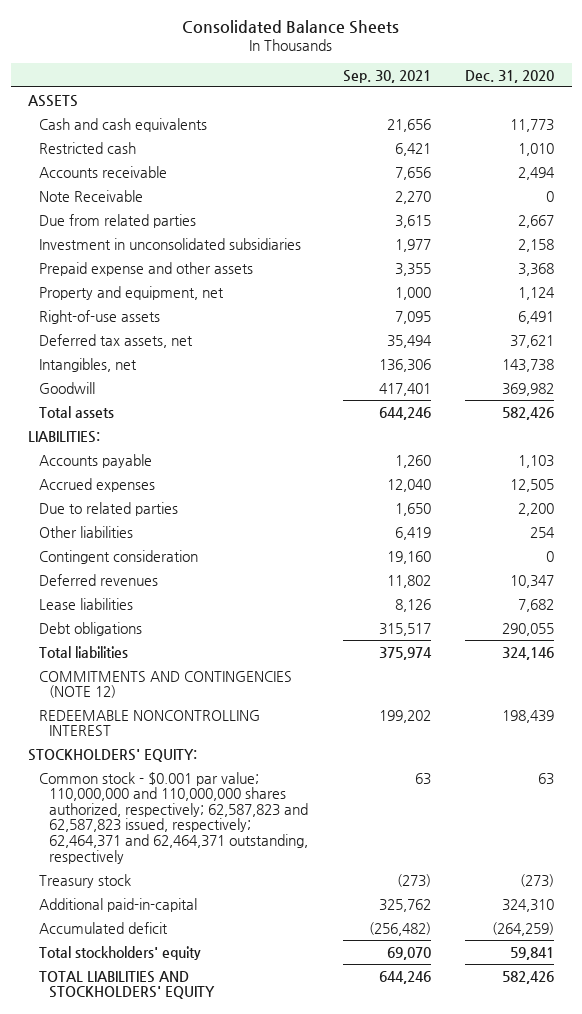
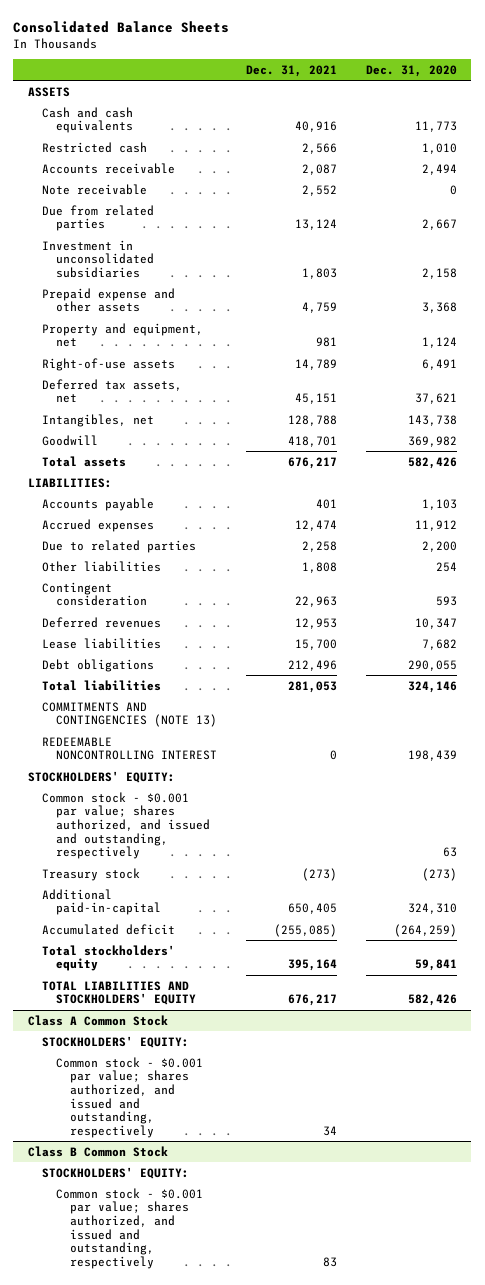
- | Sep. 30, 2021 | Dec. 31, 2020
+ | Dec. 31, 2021 | Dec. 31, 2020
- Note Receivable | 2,270 | 0
+ Note receivable | 2,552 | 0
- Accrued expenses | 12,040 | 12,505
+ Accrued expenses | 12,474 | 11,912
- Contingent consideration | 19,160 | 0
+ Contingent consideration | 22,963 | 593
- COMMITMENTS AND CONTINGENCIES (NOTE 12)
+ COMMITMENTS AND CONTINGENCIES (NOTE 13)
- Common stock - $0.001 par value; 110,000,000 and 110,000,000 shares authorized, respectively; 62,587,823 and 62,587,823 issued, respectively; 62,464,371 and 62,464,371 outstanding, respectively | 63 | 63
+ Common stock - $0.001 par value; shares authorized, and issued and outstanding, respectively | | 63
+ Class A Common Stock
+ STOCKHOLDERS' EQUITY:
+ Common stock - $0.001 par value; shares authorized, and issued and outstanding, respectively | 34 |
+ Class B Common Stock
+ STOCKHOLDERS' EQUITY:
+ Common stock - $0.001 par value; shares authorized, and issued and outstanding, respectively | 83 |

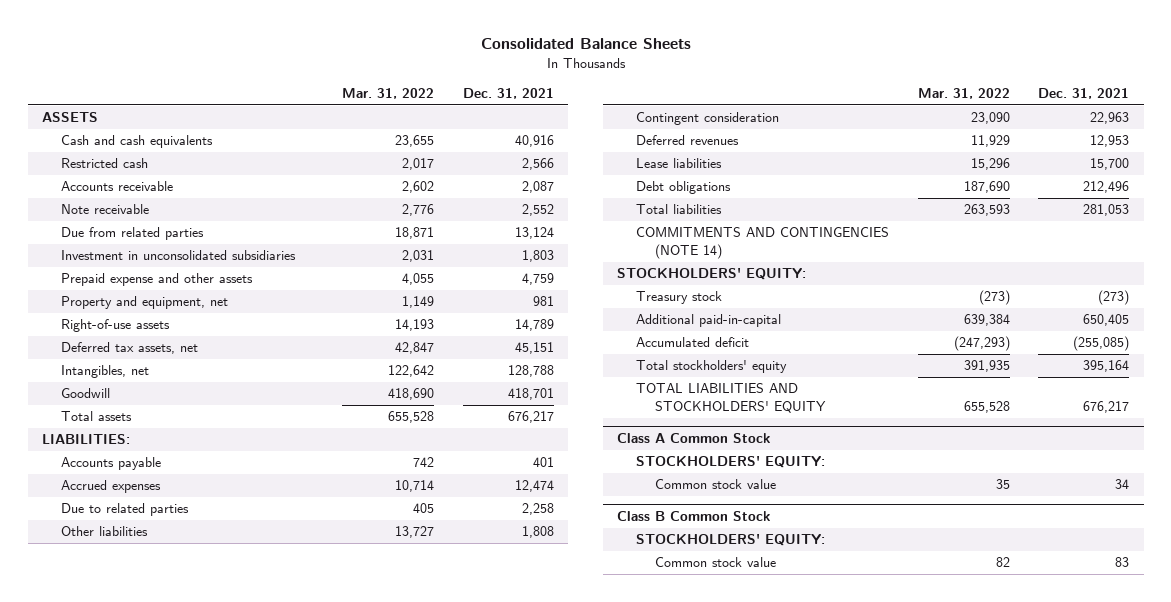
- | Dec. 31, 2021 | Dec. 31, 2020
+ | Mar. 31, 2022 | Dec. 31, 2021
- COMMITMENTS AND CONTINGENCIES (NOTE 13)
- REDEEMABLE NONCONTROLLING INTEREST | 0 | 198,439
+ COMMITMENTS AND CONTINGENCIES (NOTE 14)
- Common stock - $0.001 par value; shares authorized, and issued and outstanding, respectively | | 63
@ Class A Common Stock
- Common stock - $0.001 par value; shares authorized, and issued and outstanding, respectively | 34 |
+ Common stock value | 35 | 34
@ Class B Common Stock
- Common stock - $0.001 par value; shares authorized, and issued and outstanding, respectively | 83 |
+ Common stock value | 82 | 83

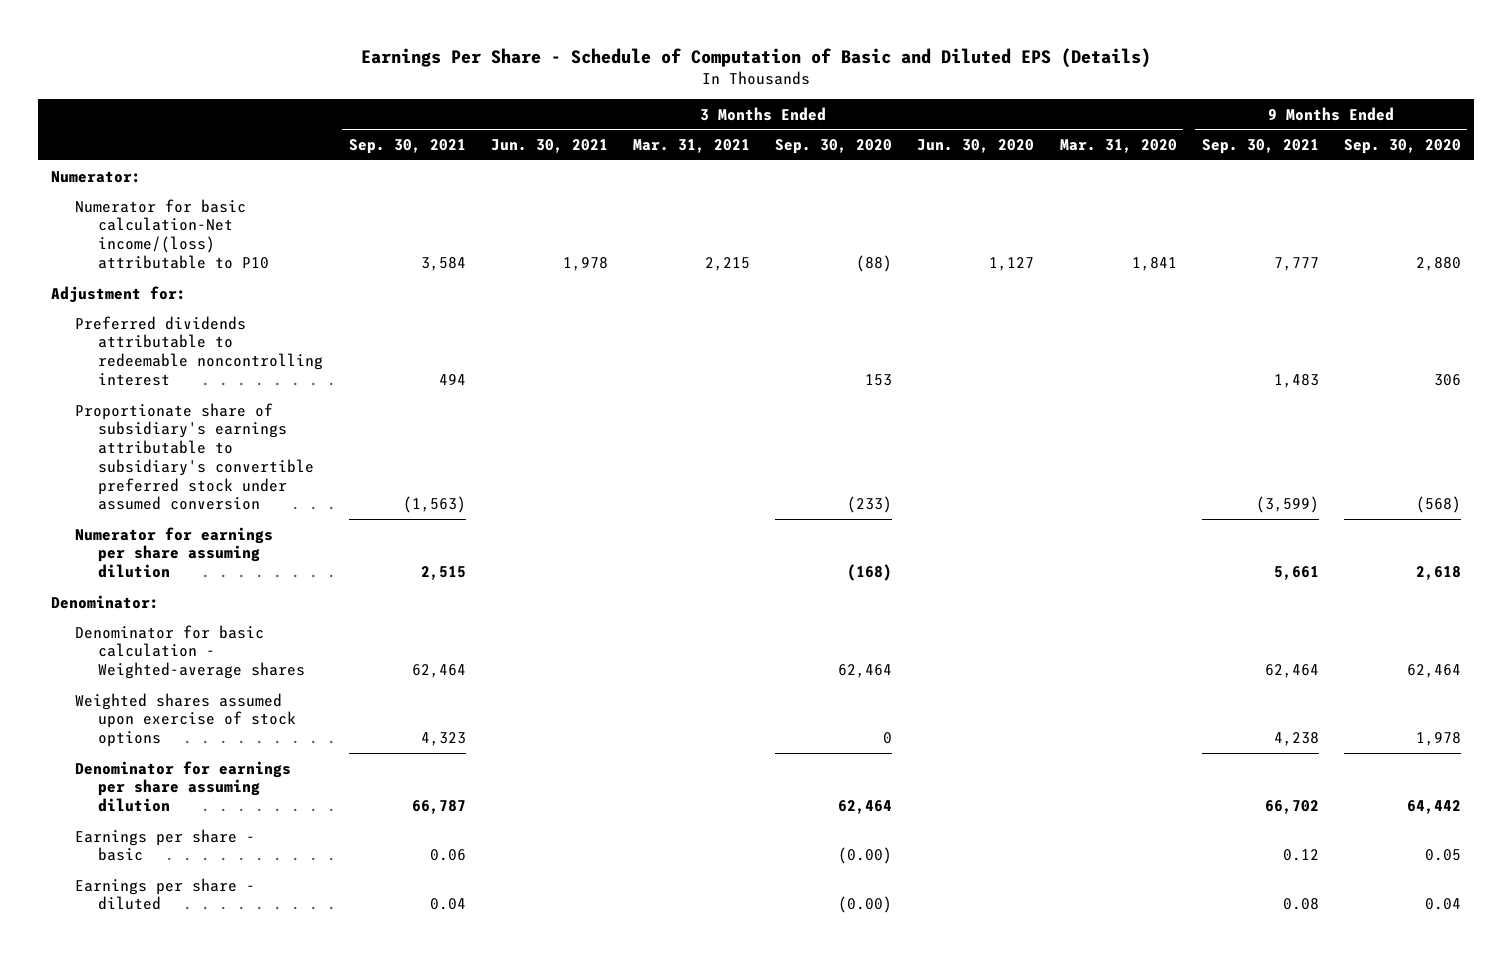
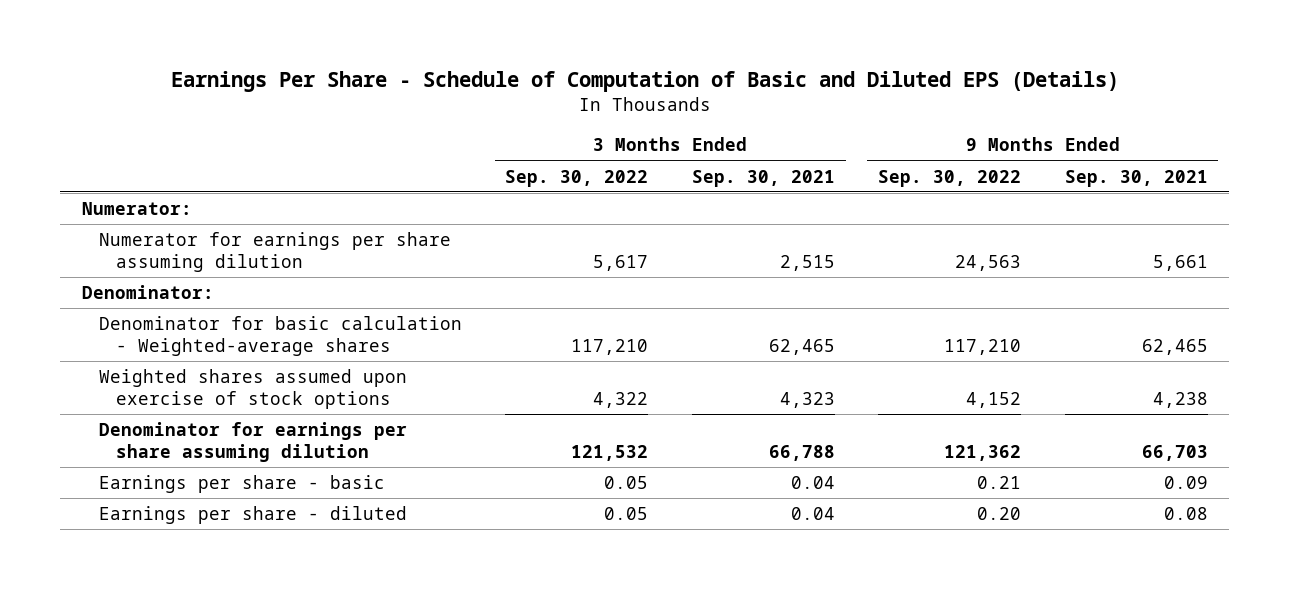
- | 3 Months Ended Sep. 30, 2021 | 3 Months Ended Jun. 30, 2021 | 3 Months Ended Mar. 31, 2021 | 3 Months Ended Sep. 30, 2020 | 3 Months Ended Jun. 30, 2020 | 3 Months Ended Mar. 31, 2020 | 9 Months Ended Sep. 30, 2021 | 9 Months Ended Sep. 30, 2020
+ | 3 Months Ended Sep. 30, 2022 | 3 Months Ended Sep. 30, 2021 | 9 Months Ended Sep. 30, 2022 | 9 Months Ended Sep. 30, 2021
- Numerator for basic calculation-Net income/(loss) attributable to P10 | 3,584 | 1,978 | 2,215 | (88) | 1,127 | 1,841 | 7,777 | 2,880
- Adjustment for:
- Preferred dividends attributable to redeemable noncontrolling interest | 494 | | | 153 | | | 1,483 | 306
- Proportionate share of subsidiary's earnings attributable to subsidiary's convertible preferred stock under assumed conversion | (1,563) | | | (233) | | | (3,599) | (568)
- Denominator for basic calculation - Weighted-average shares | 62,464 | | | 62,464 | | | 62,464 | 62,464
+ Denominator for basic calculation - Weighted-average shares | 117,210 | 62,465 | 117,210 | 62,465
- Denominator for earnings per share assuming dilution | 66,787 | | | 62,464 | | | 66,702 | 64,442
- Earnings per share - basic | 0.06 | | | (0.00) | | | 0.12 | 0.05
+ Denominator for earnings per share assuming dilution | 121,532 | 66,788 | 121,362 | 66,703
+ Earnings per share - basic | 0.05 | 0.04 | 0.21 | 0.09

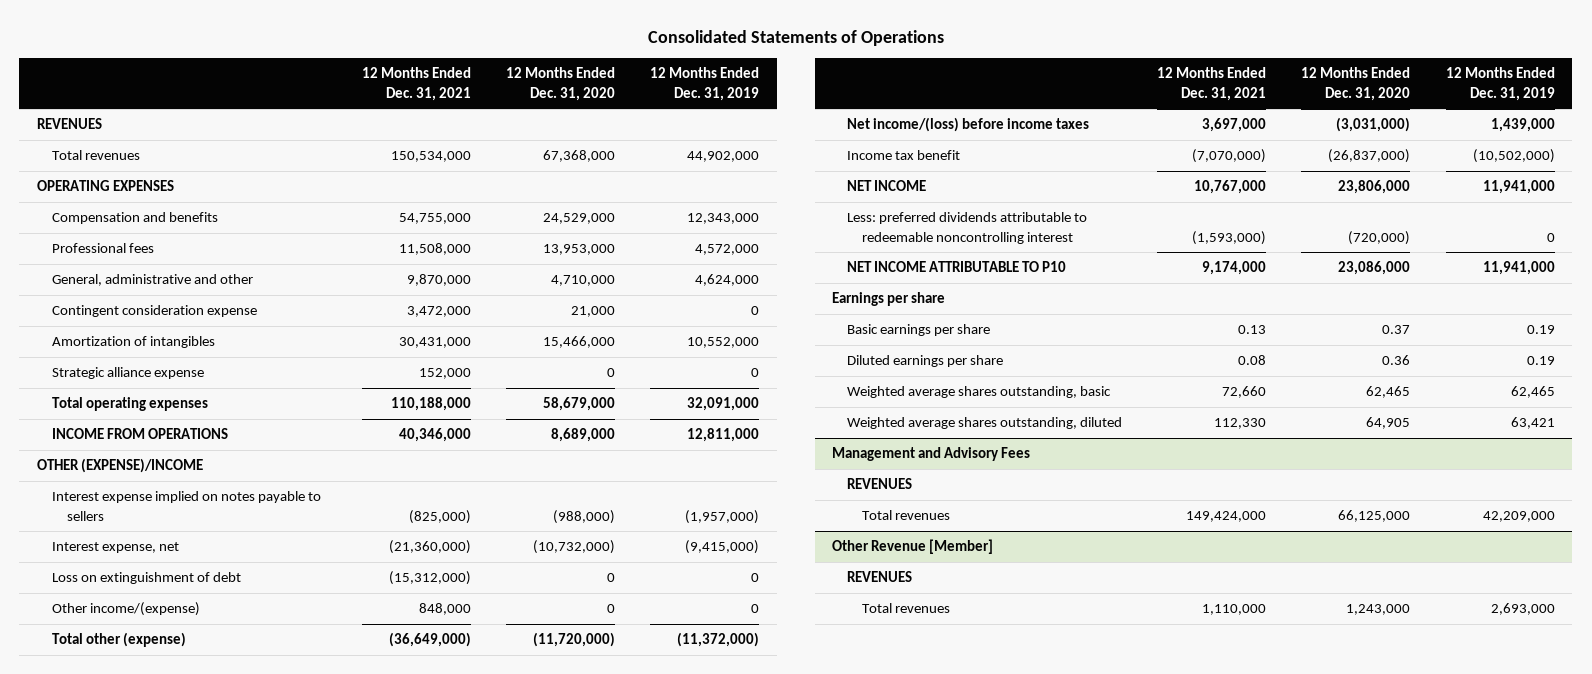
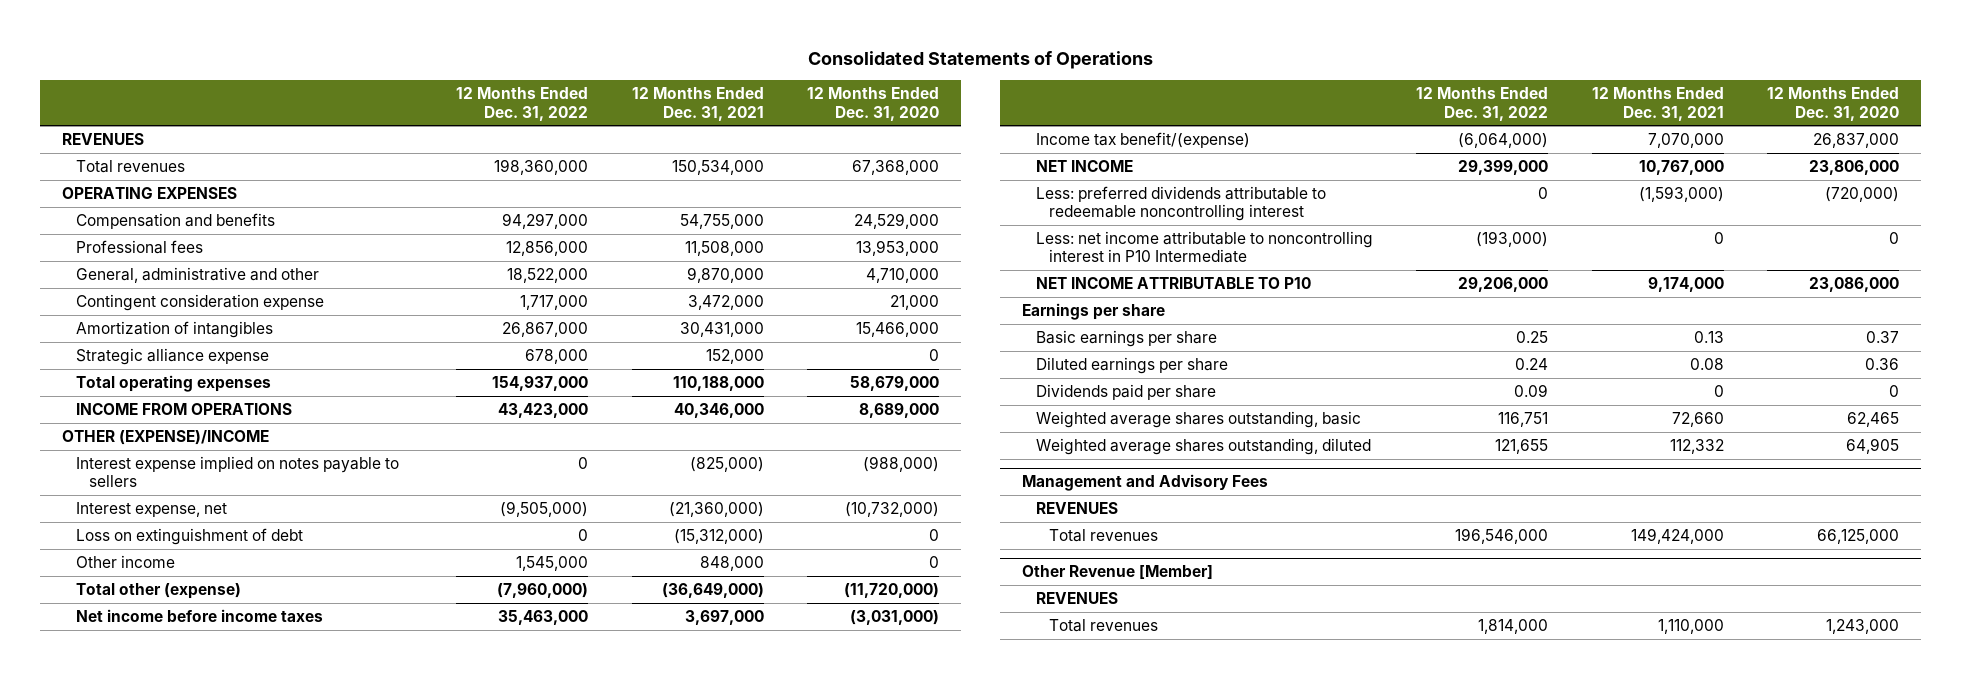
- | 12 Months Ended Dec. 31, 2021 | 12 Months Ended Dec. 31, 2020 | 12 Months Ended Dec. 31, 2019
+ | 12 Months Ended Dec. 31, 2022 | 12 Months Ended Dec. 31, 2021 | 12 Months Ended Dec. 31, 2020
- Other income/(expense) | 848,000 | 0 | 0
+ Other income | 1,545,000 | 848,000 | 0
- Net income/(loss) before income taxes | 3,697,000 | (3,031,000) | 1,439,000
- Income tax benefit | (7,070,000) | (26,837,000) | (10,502,000)
+ Net income before income taxes | 35,463,000 | 3,697,000 | (3,031,000)
+ Income tax benefit/(expense) | (6,064,000) | 7,070,000 | 26,837,000
+ Less: net income attributable to noncontrolling interest in P10 Intermediate | (193,000) | 0 | 0
+ Dividends paid per share | 0.09 | 0 | 0
- Weighted average shares outstanding, diluted | 112,330 | 64,905 | 63,421
+ Weighted average shares outstanding, diluted | 121,655 | 112,332 | 64,905

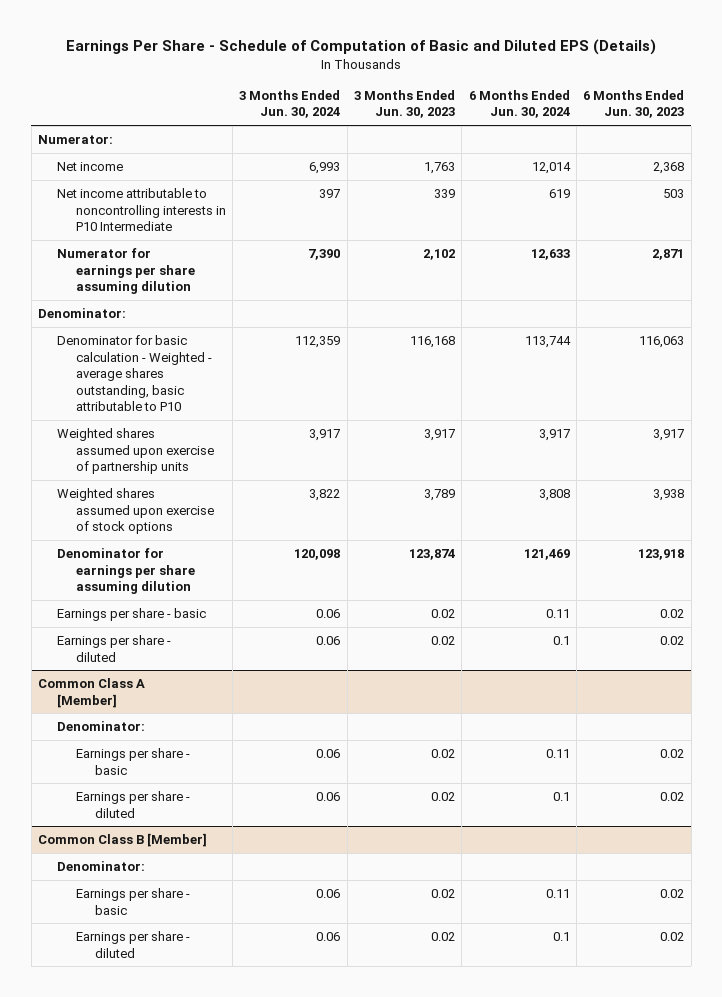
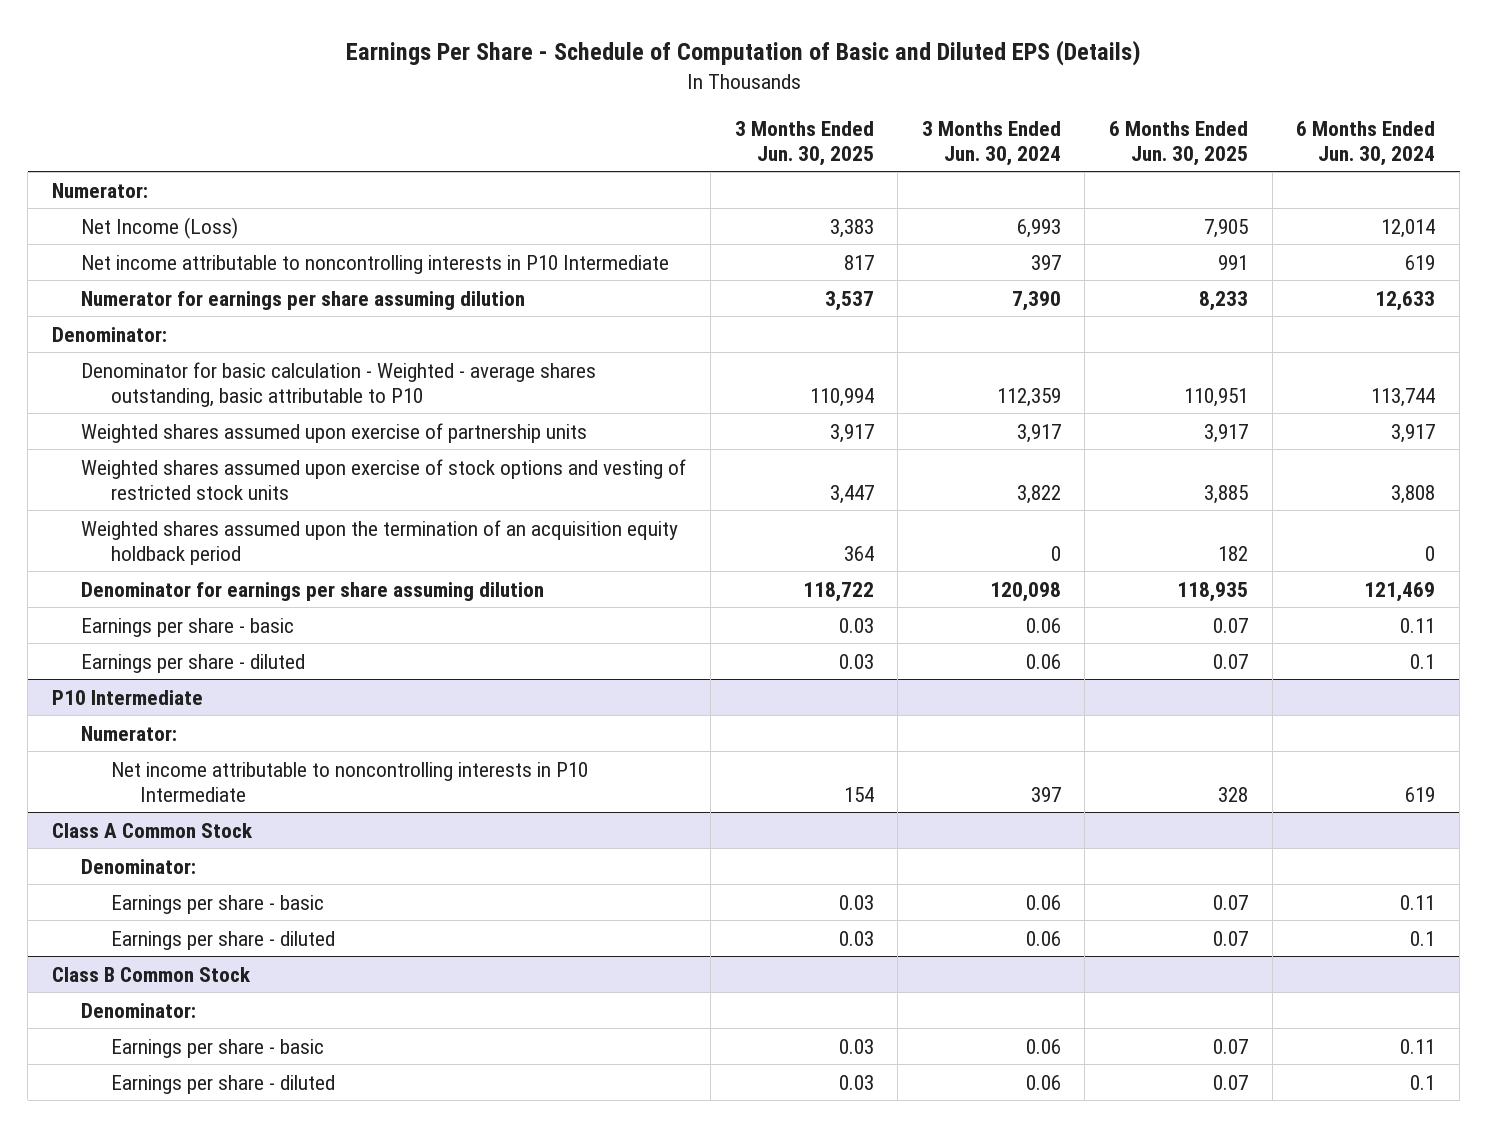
- | 3 Months Ended Jun. 30, 2024 | 3 Months Ended Jun. 30, 2023 | 6 Months Ended Jun. 30, 2024 | 6 Months Ended Jun. 30, 2023
+ | 3 Months Ended Jun. 30, 2025 | 3 Months Ended Jun. 30, 2024 | 6 Months Ended Jun. 30, 2025 | 6 Months Ended Jun. 30, 2024
- Net income | 6,993 | 1,763 | 12,014 | 2,368
+ Net Income (Loss) | 3,383 | 6,993 | 7,905 | 12,014
- Weighted shares assumed upon exercise of stock options | 3,822 | 3,789 | 3,808 | 3,938
+ Weighted shares assumed upon exercise of stock options and vesting of restricted stock units | 3,447 | 3,822 | 3,885 | 3,808
+ Weighted shares assumed upon the termination of an acquisition equity holdback period | 364 | 0 | 182 | 0
- Common Class A [Member]
+ P10 Intermediate
+ Numerator:
+ Net income attributable to noncontrolling interests in P10 Intermediate | 154 | 397 | 328 | 619
+ Class A Common Stock
- Common Class B [Member]
+ Class B Common Stock

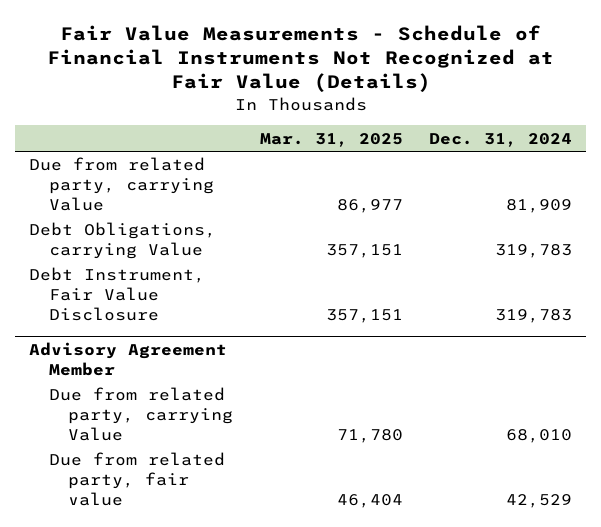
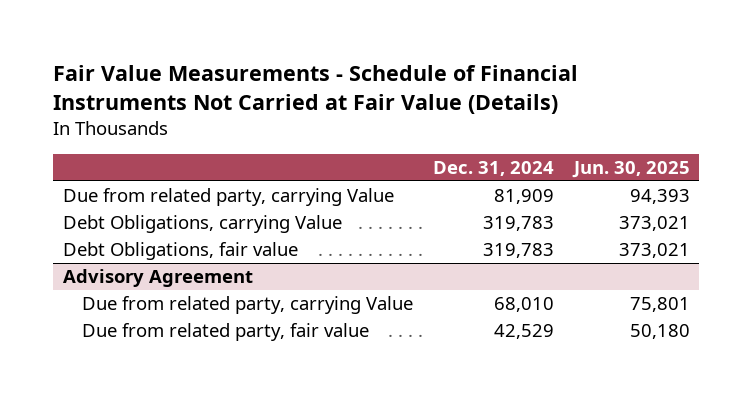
- Fair Value Measurements - Schedule of Financial Instruments Not Recognized at Fair Value (Details)
+ Fair Value Measurements - Schedule of Financial Instruments Not Carried at Fair Value (Details)
- | Mar. 31, 2025 | Dec. 31, 2024
+ | Dec. 31, 2024 | Jun. 30, 2025
- Debt Instrument, Fair Value Disclosure | 357,151 | 319,783
- Advisory Agreement Member
+ Debt Obligations, fair value | 319,783 | 373,021
+ Advisory Agreement

